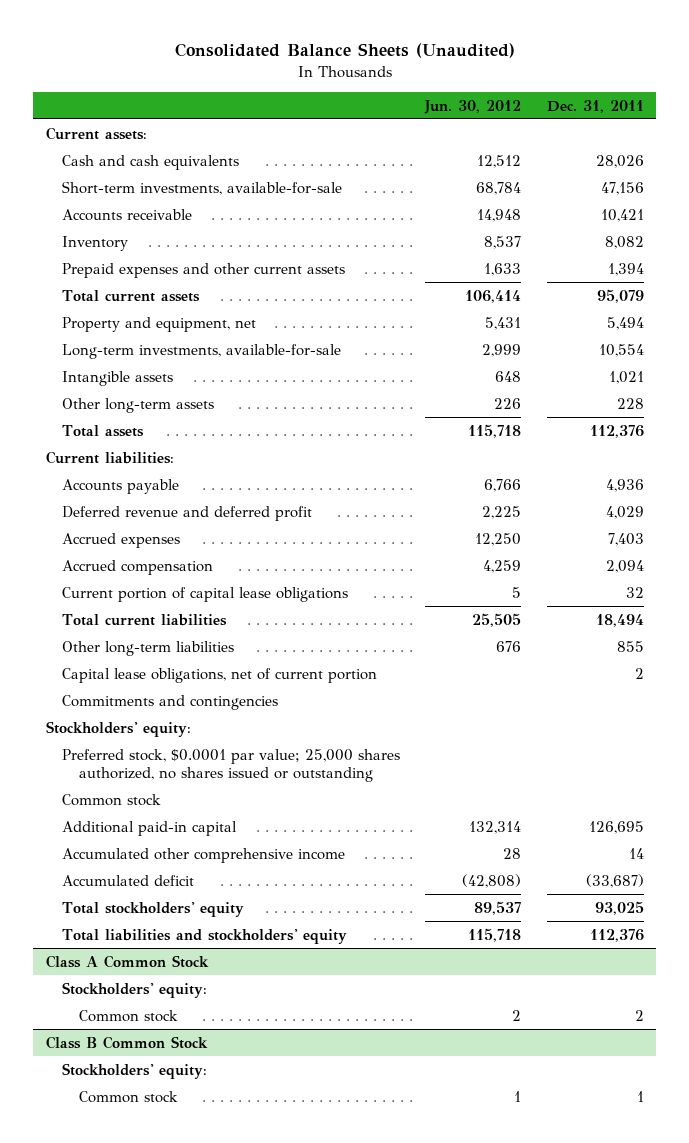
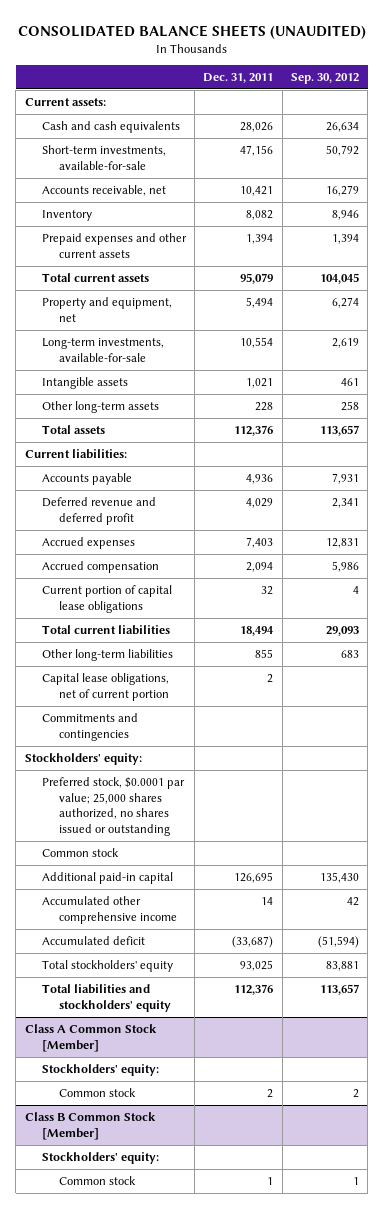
- Consolidated Balance Sheets (Unaudited)
+ CONSOLIDATED BALANCE SHEETS (UNAUDITED)
- | Jun. 30, 2012 | Dec. 31, 2011
+ | Dec. 31, 2011 | Sep. 30, 2012
- Accounts receivable | 14,948 | 10,421
+ Accounts receivable, net | 10,421 | 16,279
- Class A Common Stock
+ Class A Common Stock [Member]
- Class B Common Stock
+ Class B Common Stock [Member]

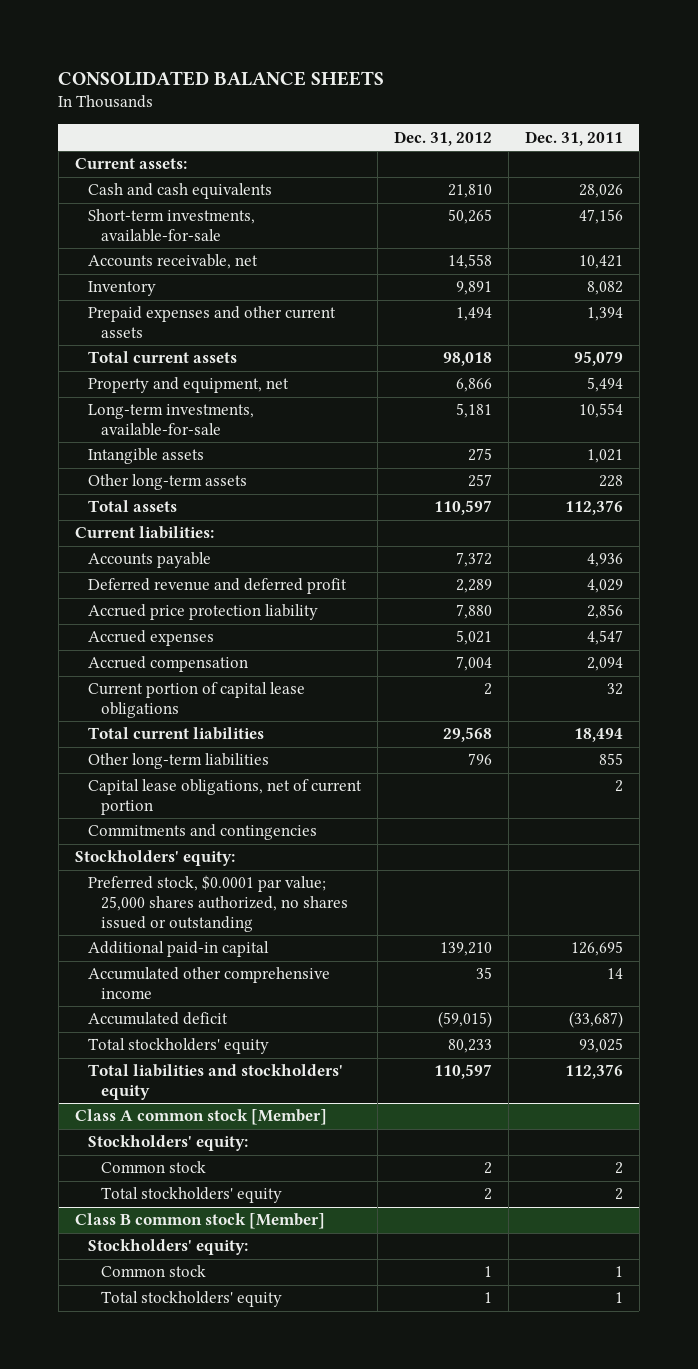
- CONSOLIDATED BALANCE SHEETS (UNAUDITED)
+ CONSOLIDATED BALANCE SHEETS
- | Dec. 31, 2011 | Sep. 30, 2012
+ | Dec. 31, 2012 | Dec. 31, 2011
- Accrued expenses | 7,403 | 12,831
+ Accrued price protection liability | 7,880 | 2,856
+ Accrued expenses | 5,021 | 4,547
- Common stock
- Class A Common Stock [Member]
+ Class A common stock [Member]
- Class B Common Stock [Member]
+ Total stockholders' equity | 2 | 2
+ Class B common stock [Member]
+ Total stockholders' equity | 1 | 1

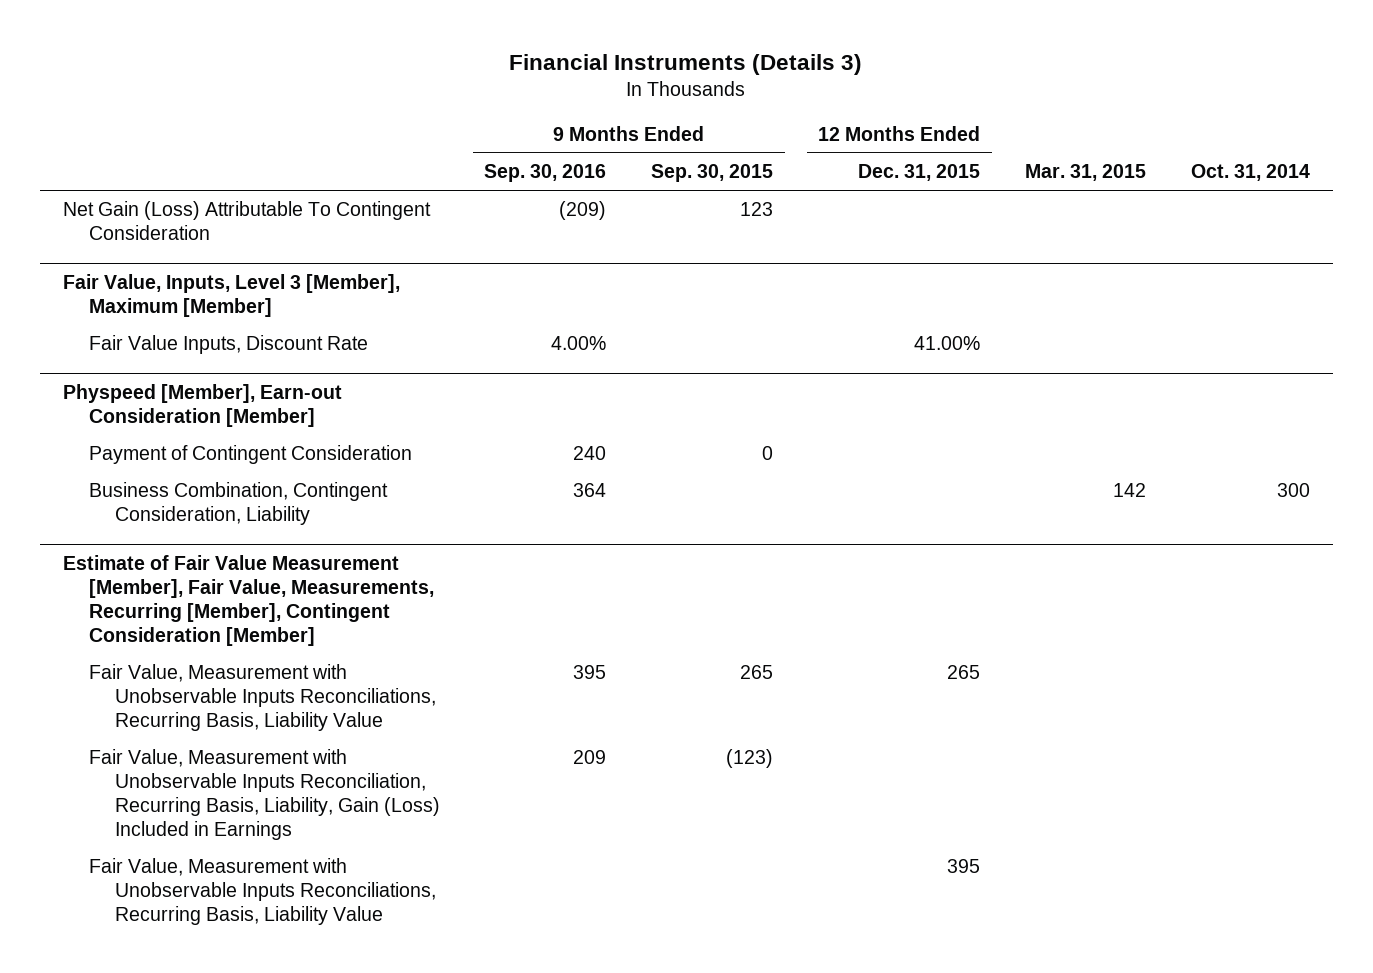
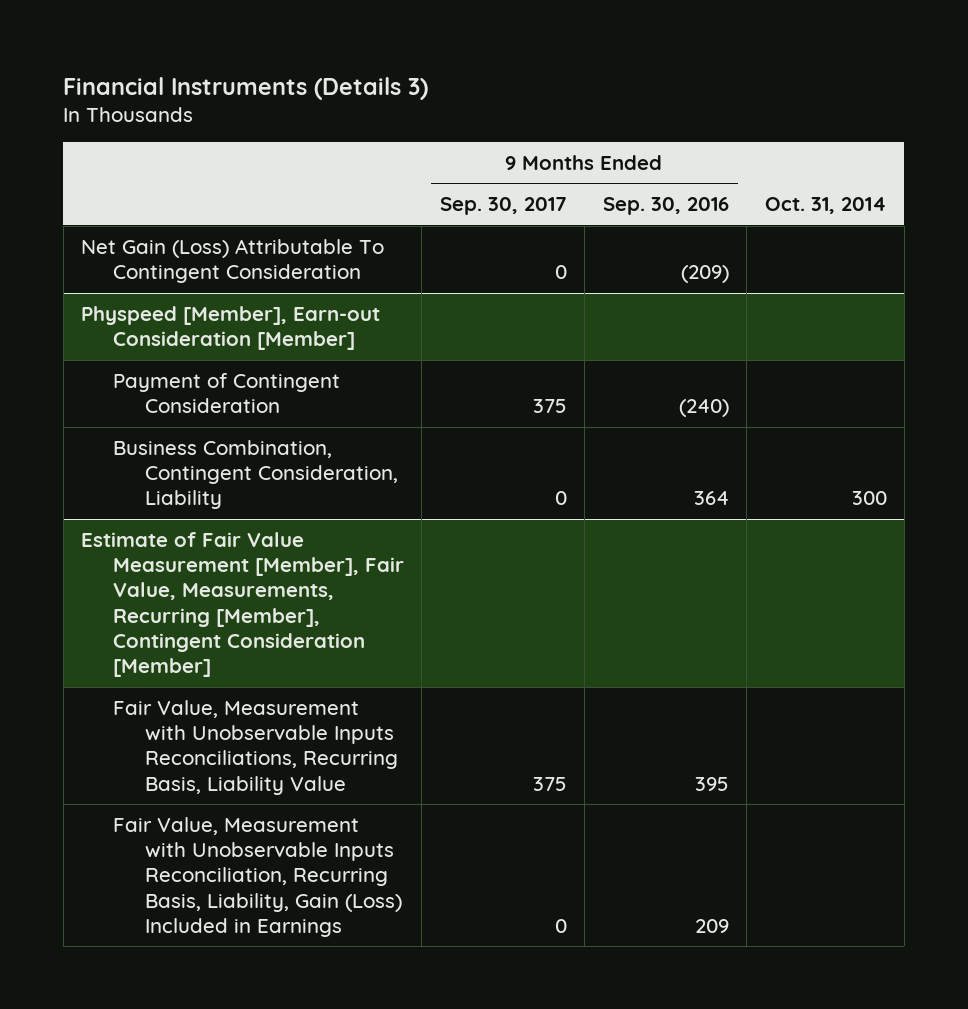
- | 9 Months Ended Sep. 30, 2016 | 9 Months Ended Sep. 30, 2015 | 12 Months Ended Dec. 31, 2015 | Mar. 31, 2015 | Oct. 31, 2014
+ | 9 Months Ended Sep. 30, 2017 | 9 Months Ended Sep. 30, 2016 | Oct. 31, 2014
- Fair Value, Inputs, Level 3 [Member], Maximum [Member]
- Fair Value Inputs, Discount Rate | 4.00% | | 41.00% | |
@ Physpeed [Member], Earn-out Consideration [Member]
- Payment of Contingent Consideration | 240 | 0 | | |
+ Payment of Contingent Consideration | 375 | (240) |
@ Estimate of Fair Value Measurement [Member], Fair Value, Measurements, Recurring [Member], Contingent Consideration [Member]
- Fair Value, Measurement with Unobservable Inputs Reconciliations, Recurring Basis, Liability Value | | | 395 | |

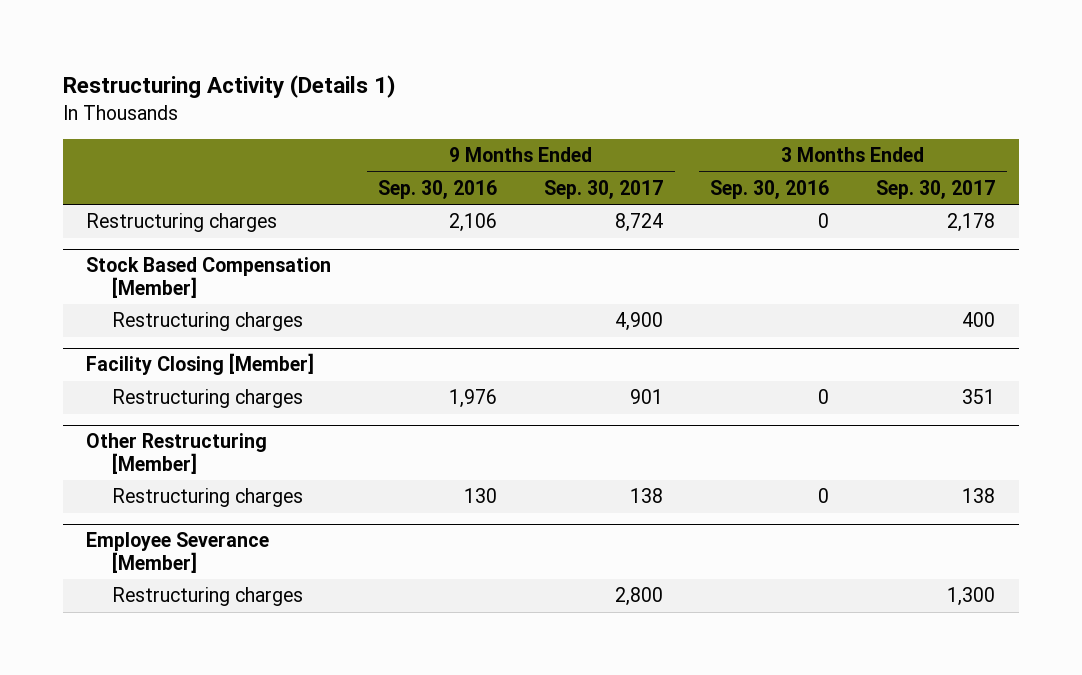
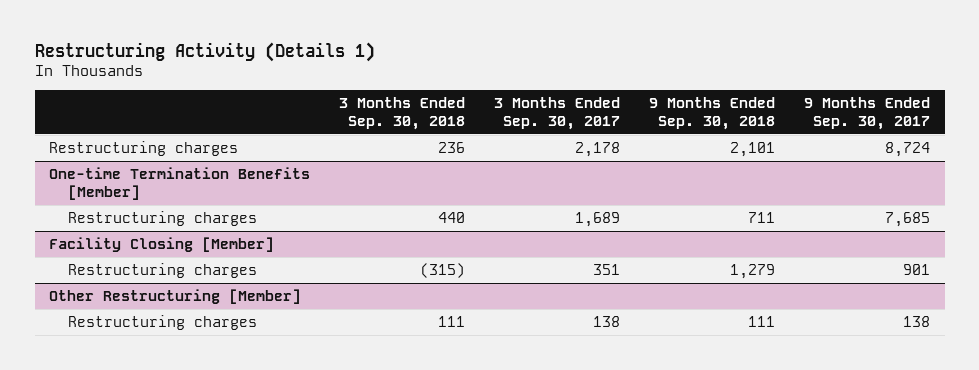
- | 9 Months Ended Sep. 30, 2016 | 9 Months Ended Sep. 30, 2017 | 3 Months Ended Sep. 30, 2016 | 3 Months Ended Sep. 30, 2017
+ | 3 Months Ended Sep. 30, 2018 | 3 Months Ended Sep. 30, 2017 | 9 Months Ended Sep. 30, 2018 | 9 Months Ended Sep. 30, 2017
- Stock Based Compensation [Member]
- Restructuring charges | | 4,900 | | 400
+ One-time Termination Benefits [Member]
+ Restructuring charges | 440 | 1,689 | 711 | 7,685
- Employee Severance [Member]
- Restructuring charges | | 2,800 | | 1,300

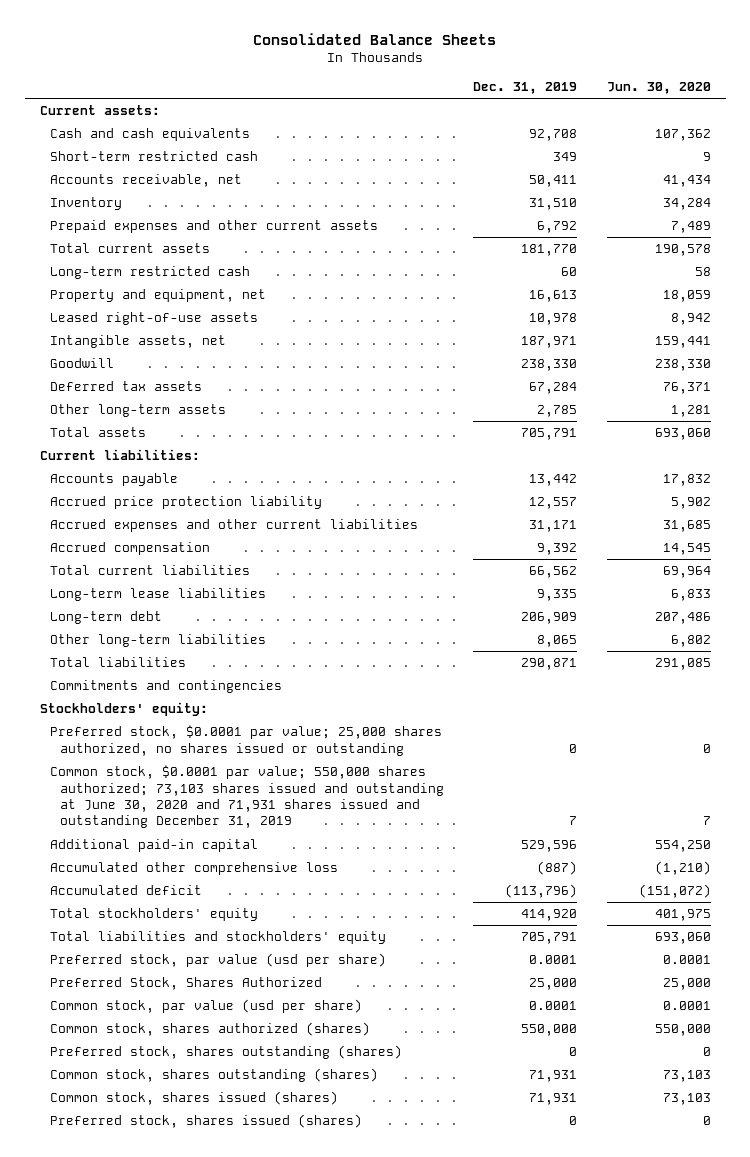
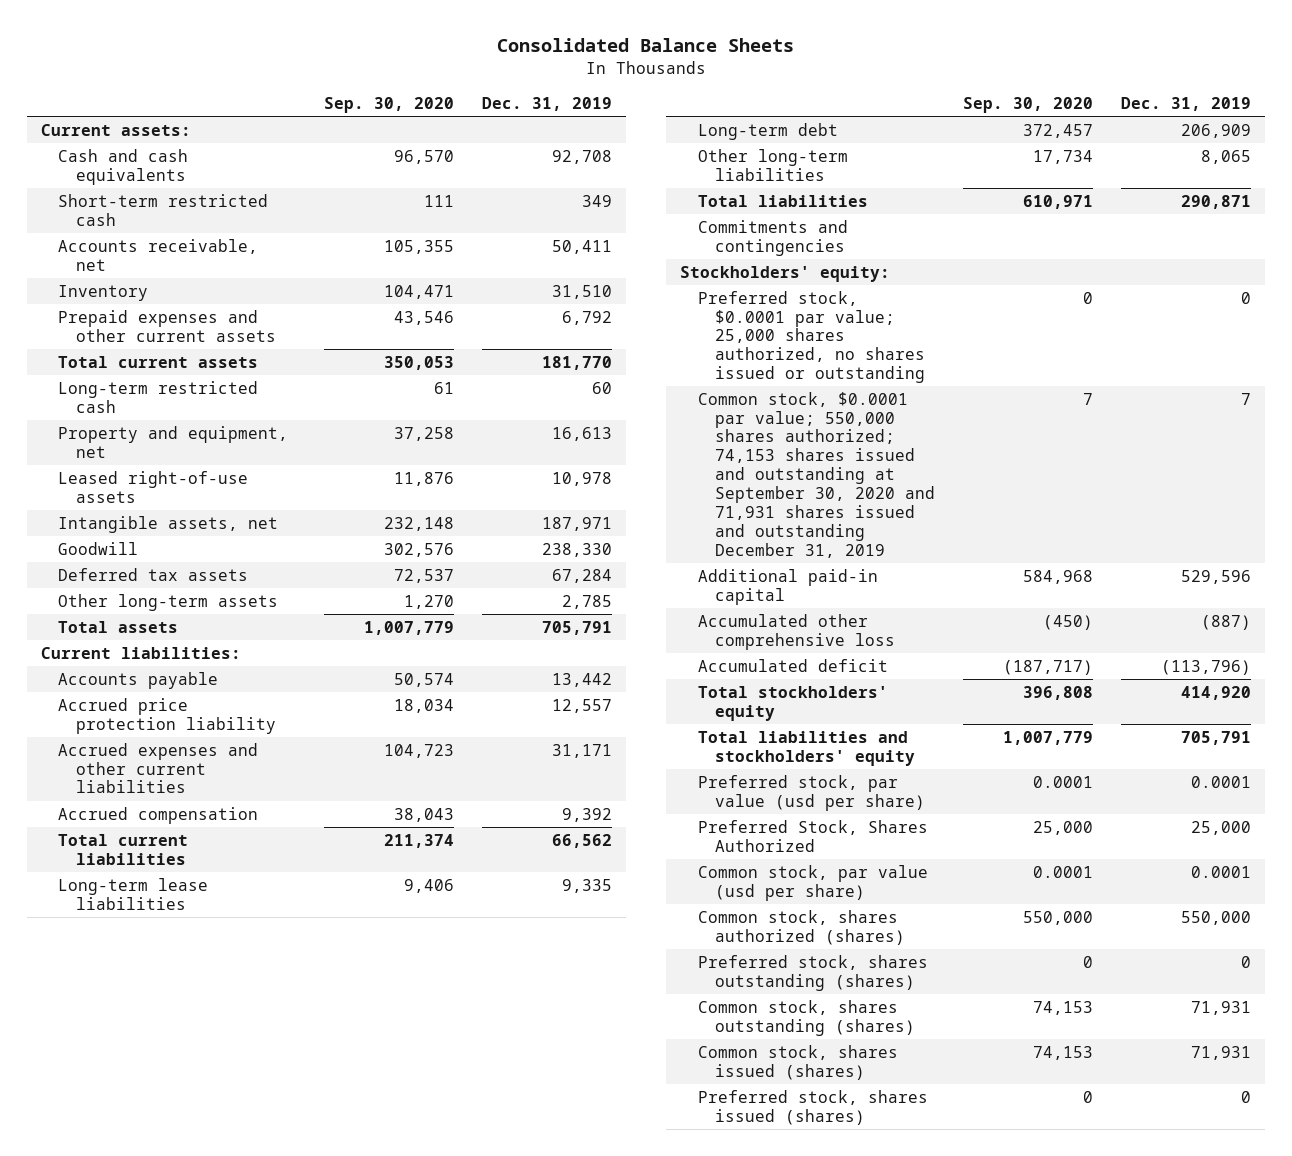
- | Dec. 31, 2019 | Jun. 30, 2020
+ | Sep. 30, 2020 | Dec. 31, 2019
- Common stock, $0.0001 par value; 550,000 shares authorized; 73,103 shares issued and outstanding at June 30, 2020 and 71,931 shares issued and outstanding December 31, 2019 | 7 | 7
+ Common stock, $0.0001 par value; 550,000 shares authorized; 74,153 shares issued and outstanding at September 30, 2020 and 71,931 shares issued and outstanding December 31, 2019 | 7 | 7

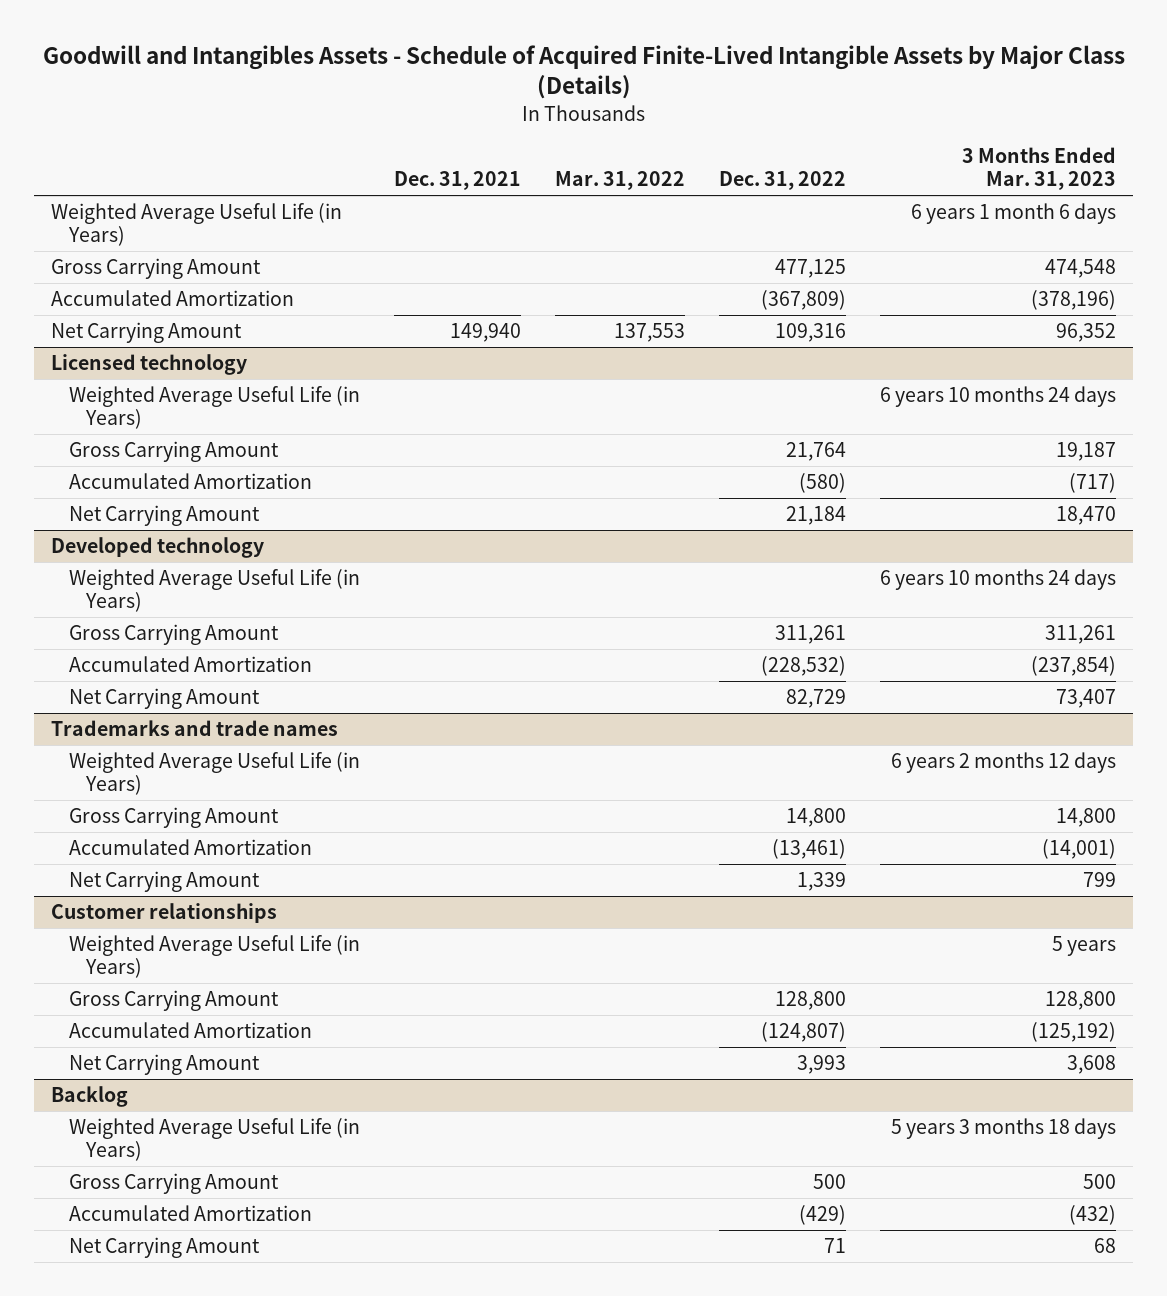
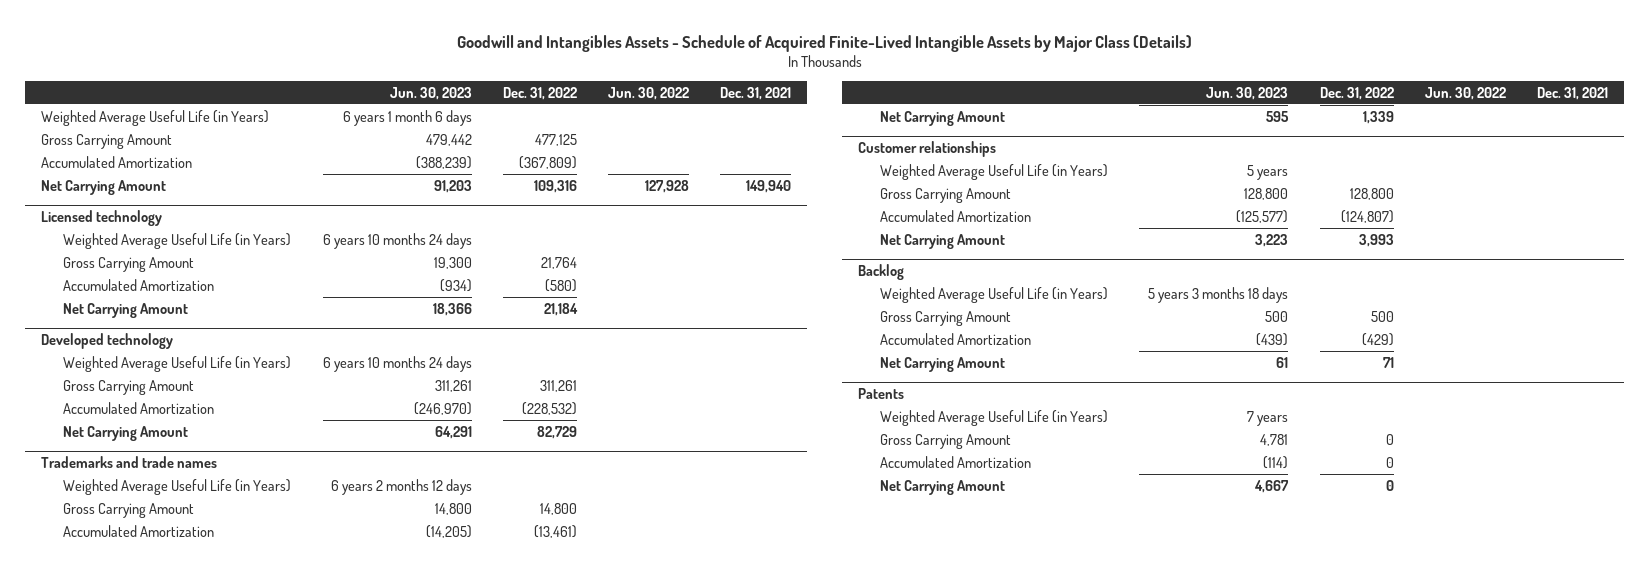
- | Dec. 31, 2021 | Mar. 31, 2022 | Dec. 31, 2022 | 3 Months Ended Mar. 31, 2023
+ | Jun. 30, 2023 | Dec. 31, 2022 | Jun. 30, 2022 | Dec. 31, 2021
+ Patents
+ Weighted Average Useful Life (in Years) | 7 years | | |
+ Gross Carrying Amount | 4,781 | 0 | |
+ Accumulated Amortization | (114) | 0 | |
+ Net Carrying Amount | 4,667 | 0 | |

